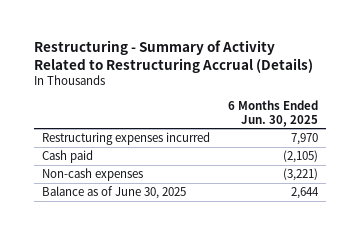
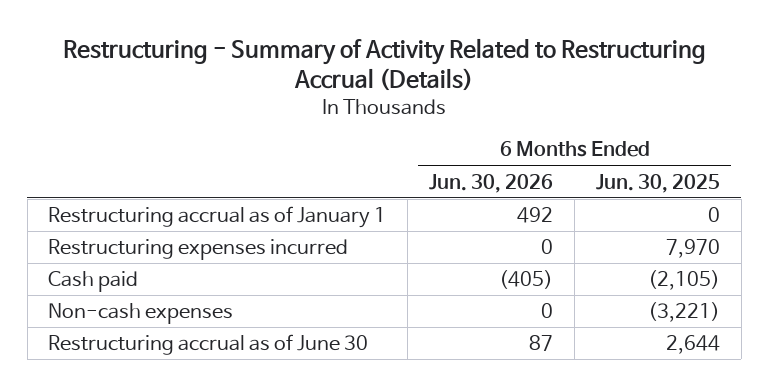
- | 6 Months Ended Jun. 30, 2025
+ | 6 Months Ended Jun. 30, 2026 | 6 Months Ended Jun. 30, 2025
+ Restructuring accrual as of January 1 | 492 | 0
- Balance as of June 30, 2025 | 2,644
+ Restructuring accrual as of June 30 | 87 | 2,644

